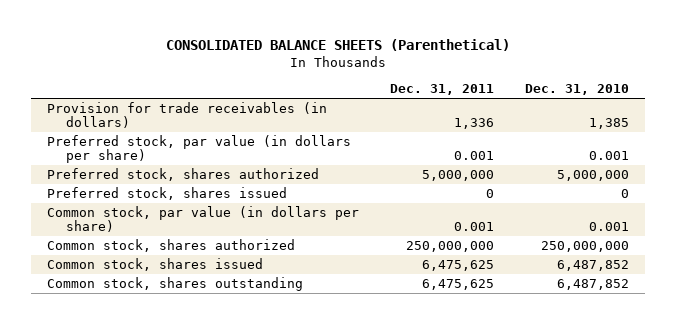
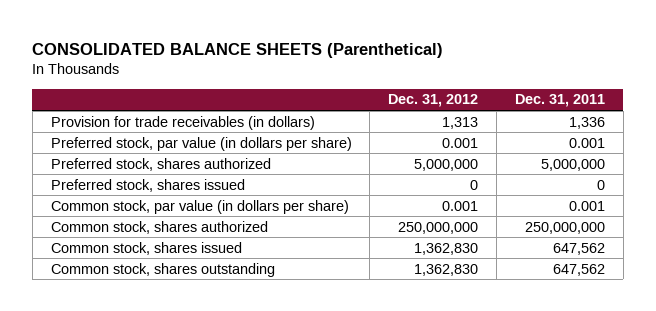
- | Dec. 31, 2011 | Dec. 31, 2010
+ | Dec. 31, 2012 | Dec. 31, 2011
- Common stock, shares issued | 6,475,625 | 6,487,852
- Common stock, shares outstanding | 6,475,625 | 6,487,852
+ Common stock, shares issued | 1,362,830 | 647,562
+ Common stock, shares outstanding | 1,362,830 | 647,562

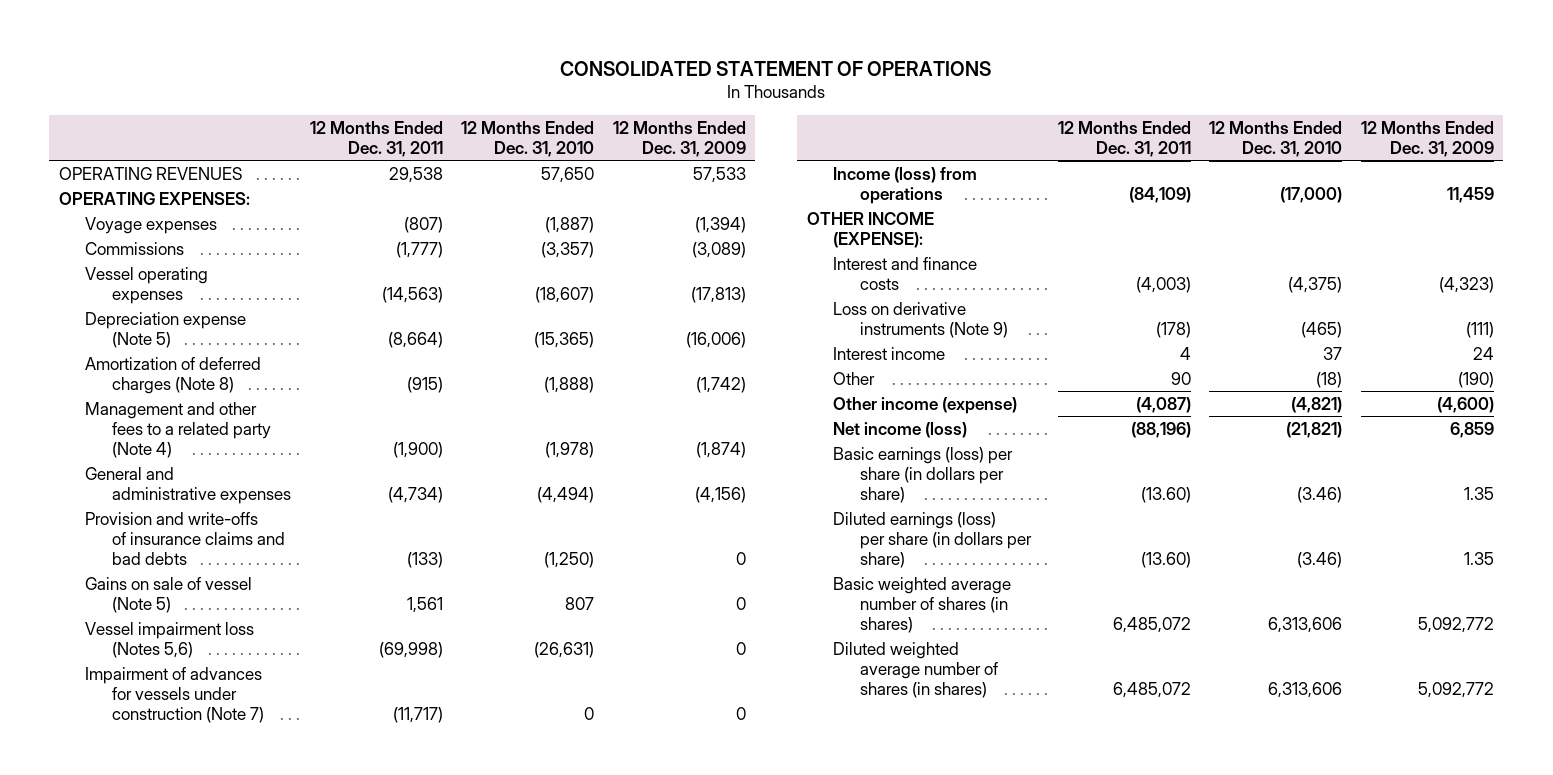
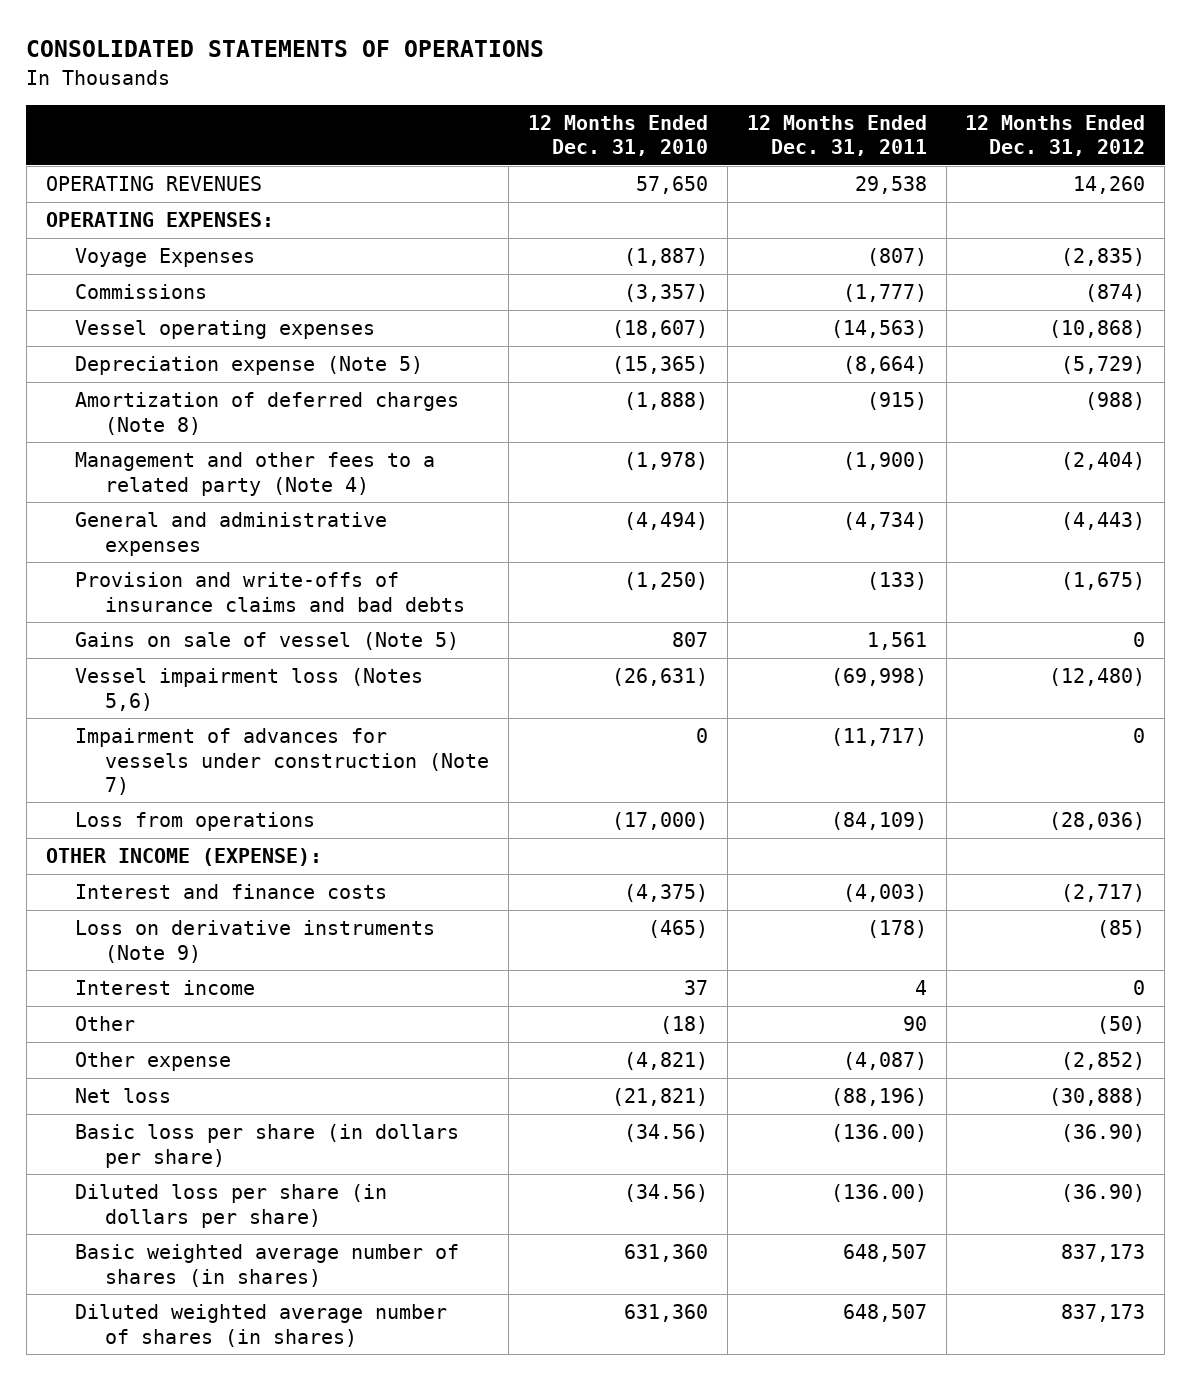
- CONSOLIDATED STATEMENT OF OPERATIONS
+ CONSOLIDATED STATEMENTS OF OPERATIONS
- | 12 Months Ended Dec. 31, 2011 | 12 Months Ended Dec. 31, 2010 | 12 Months Ended Dec. 31, 2009
+ | 12 Months Ended Dec. 31, 2010 | 12 Months Ended Dec. 31, 2011 | 12 Months Ended Dec. 31, 2012
- Voyage expenses | (807) | (1,887) | (1,394)
+ Voyage Expenses | (1,887) | (807) | (2,835)
- Income (loss) from operations | (84,109) | (17,000) | 11,459
+ Loss from operations | (17,000) | (84,109) | (28,036)
- Other income (expense) | (4,087) | (4,821) | (4,600)
- Net income (loss) | (88,196) | (21,821) | 6,859
- Basic earnings (loss) per share (in dollars per share) | (13.60) | (3.46) | 1.35
- Diluted earnings (loss) per share (in dollars per share) | (13.60) | (3.46) | 1.35
- Basic weighted average number of shares (in shares) | 6,485,072 | 6,313,606 | 5,092,772
- Diluted weighted average number of shares (in shares) | 6,485,072 | 6,313,606 | 5,092,772
+ Other expense | (4,821) | (4,087) | (2,852)
+ Net loss | (21,821) | (88,196) | (30,888)
+ Basic loss per share (in dollars per share) | (34.56) | (136.00) | (36.90)
+ Diluted loss per share (in dollars per share) | (34.56) | (136.00) | (36.90)
+ Basic weighted average number of shares (in shares) | 631,360 | 648,507 | 837,173
+ Diluted weighted average number of shares (in shares) | 631,360 | 648,507 | 837,173

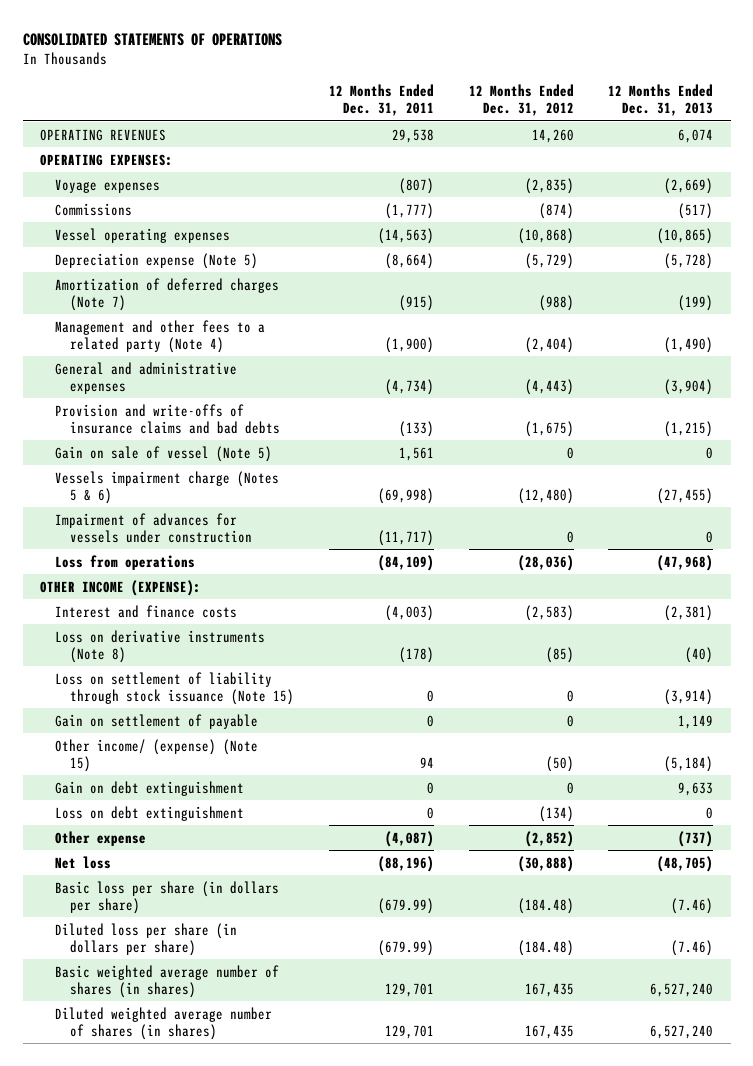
- | 12 Months Ended Dec. 31, 2010 | 12 Months Ended Dec. 31, 2011 | 12 Months Ended Dec. 31, 2012
+ | 12 Months Ended Dec. 31, 2011 | 12 Months Ended Dec. 31, 2012 | 12 Months Ended Dec. 31, 2013
- Voyage Expenses | (1,887) | (807) | (2,835)
+ Voyage expenses | (807) | (2,835) | (2,669)
- Amortization of deferred charges (Note 8) | (1,888) | (915) | (988)
+ Amortization of deferred charges (Note 7) | (915) | (988) | (199)
- Gains on sale of vessel (Note 5) | 807 | 1,561 | 0
- Vessel impairment loss (Notes 5,6) | (26,631) | (69,998) | (12,480)
- Impairment of advances for vessels under construction (Note 7) | 0 | (11,717) | 0
+ Gain on sale of vessel (Note 5) | 1,561 | 0 | 0
+ Vessels impairment charge (Notes 5 & 6) | (69,998) | (12,480) | (27,455)
+ Impairment of advances for vessels under construction | (11,717) | 0 | 0
- Interest and finance costs | (4,375) | (4,003) | (2,717)
- Loss on derivative instruments (Note 9) | (465) | (178) | (85)
- Interest income | 37 | 4 | 0
- Other | (18) | 90 | (50)
+ Interest and finance costs | (4,003) | (2,583) | (2,381)
+ Loss on derivative instruments (Note 8) | (178) | (85) | (40)
+ Loss on settlement of liability through stock issuance (Note 15) | 0 | 0 | (3,914)
+ Gain on settlement of payable | 0 | 0 | 1,149
+ Other income/ (expense) (Note 15) | 94 | (50) | (5,184)
+ Gain on debt extinguishment | 0 | 0 | 9,633
+ Loss on debt extinguishment | 0 | (134) | 0
- Basic loss per share (in dollars per share) | (34.56) | (136.00) | (36.90)
- Diluted loss per share (in dollars per share) | (34.56) | (136.00) | (36.90)
- Basic weighted average number of shares (in shares) | 631,360 | 648,507 | 837,173
- Diluted weighted average number of shares (in shares) | 631,360 | 648,507 | 837,173
+ Basic loss per share (in dollars per share) | (679.99) | (184.48) | (7.46)
+ Diluted loss per share (in dollars per share) | (679.99) | (184.48) | (7.46)
+ Basic weighted average number of shares (in shares) | 129,701 | 167,435 | 6,527,240
+ Diluted weighted average number of shares (in shares) | 129,701 | 167,435 | 6,527,240

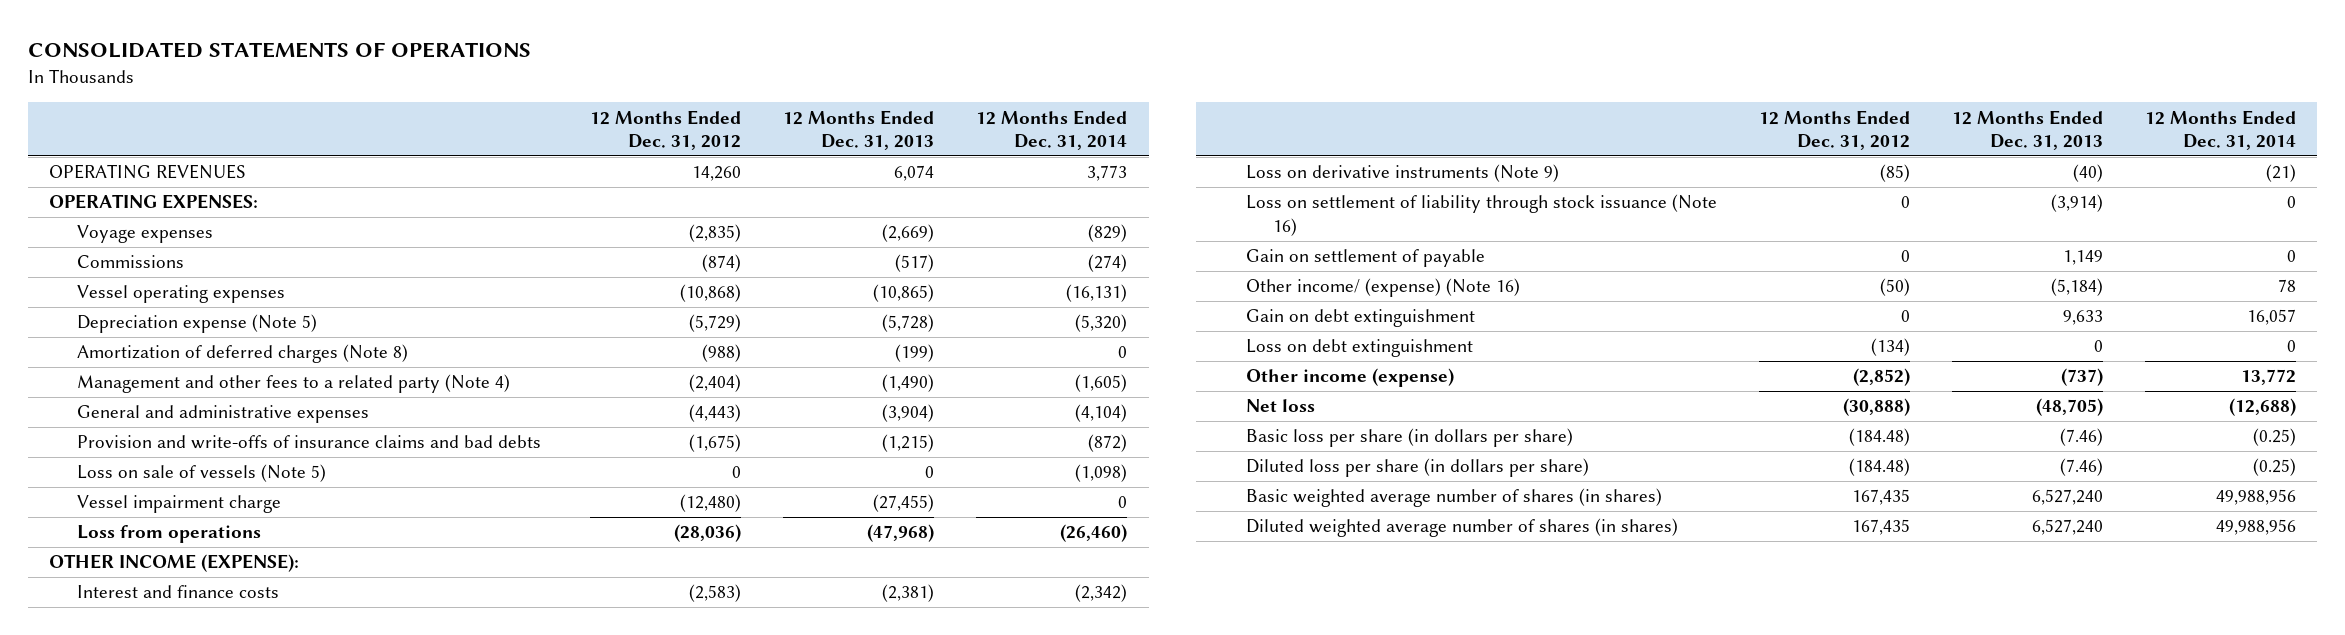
- | 12 Months Ended Dec. 31, 2011 | 12 Months Ended Dec. 31, 2012 | 12 Months Ended Dec. 31, 2013
+ | 12 Months Ended Dec. 31, 2012 | 12 Months Ended Dec. 31, 2013 | 12 Months Ended Dec. 31, 2014
- Amortization of deferred charges (Note 7) | (915) | (988) | (199)
+ Amortization of deferred charges (Note 8) | (988) | (199) | 0
- Gain on sale of vessel (Note 5) | 1,561 | 0 | 0
- Vessels impairment charge (Notes 5 & 6) | (69,998) | (12,480) | (27,455)
- Impairment of advances for vessels under construction | (11,717) | 0 | 0
+ Loss on sale of vessels (Note 5) | 0 | 0 | (1,098)
+ Vessel impairment charge | (12,480) | (27,455) | 0
- Loss on derivative instruments (Note 8) | (178) | (85) | (40)
- Loss on settlement of liability through stock issuance (Note 15) | 0 | 0 | (3,914)
+ Loss on derivative instruments (Note 9) | (85) | (40) | (21)
+ Loss on settlement of liability through stock issuance (Note 16) | 0 | (3,914) | 0
- Other income/ (expense) (Note 15) | 94 | (50) | (5,184)
+ Other income/ (expense) (Note 16) | (50) | (5,184) | 78
- Other expense | (4,087) | (2,852) | (737)
+ Other income (expense) | (2,852) | (737) | 13,772

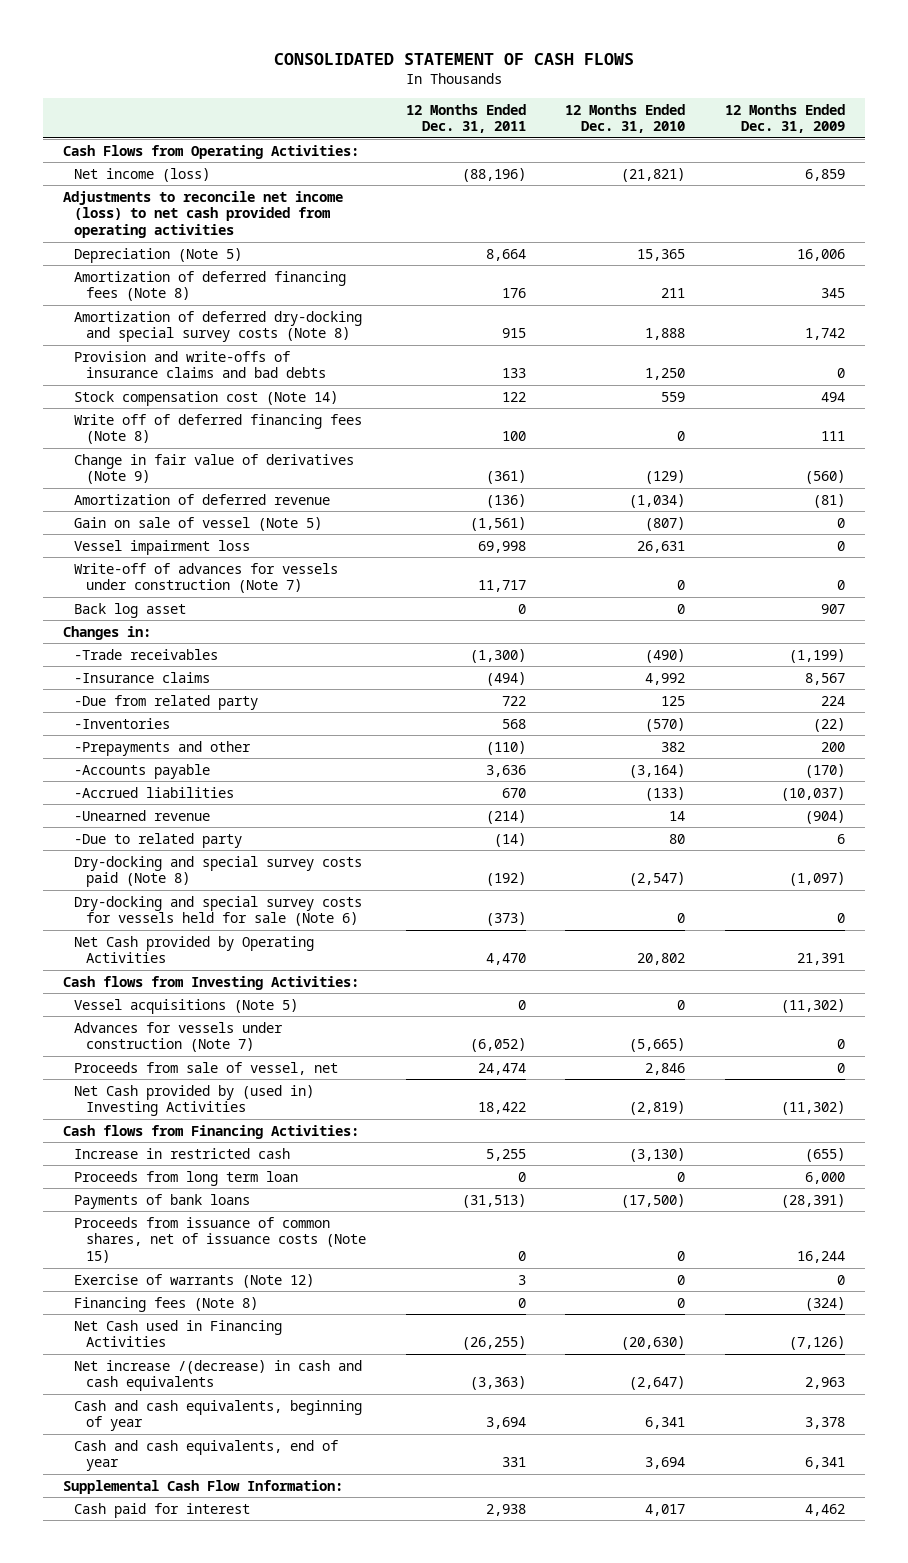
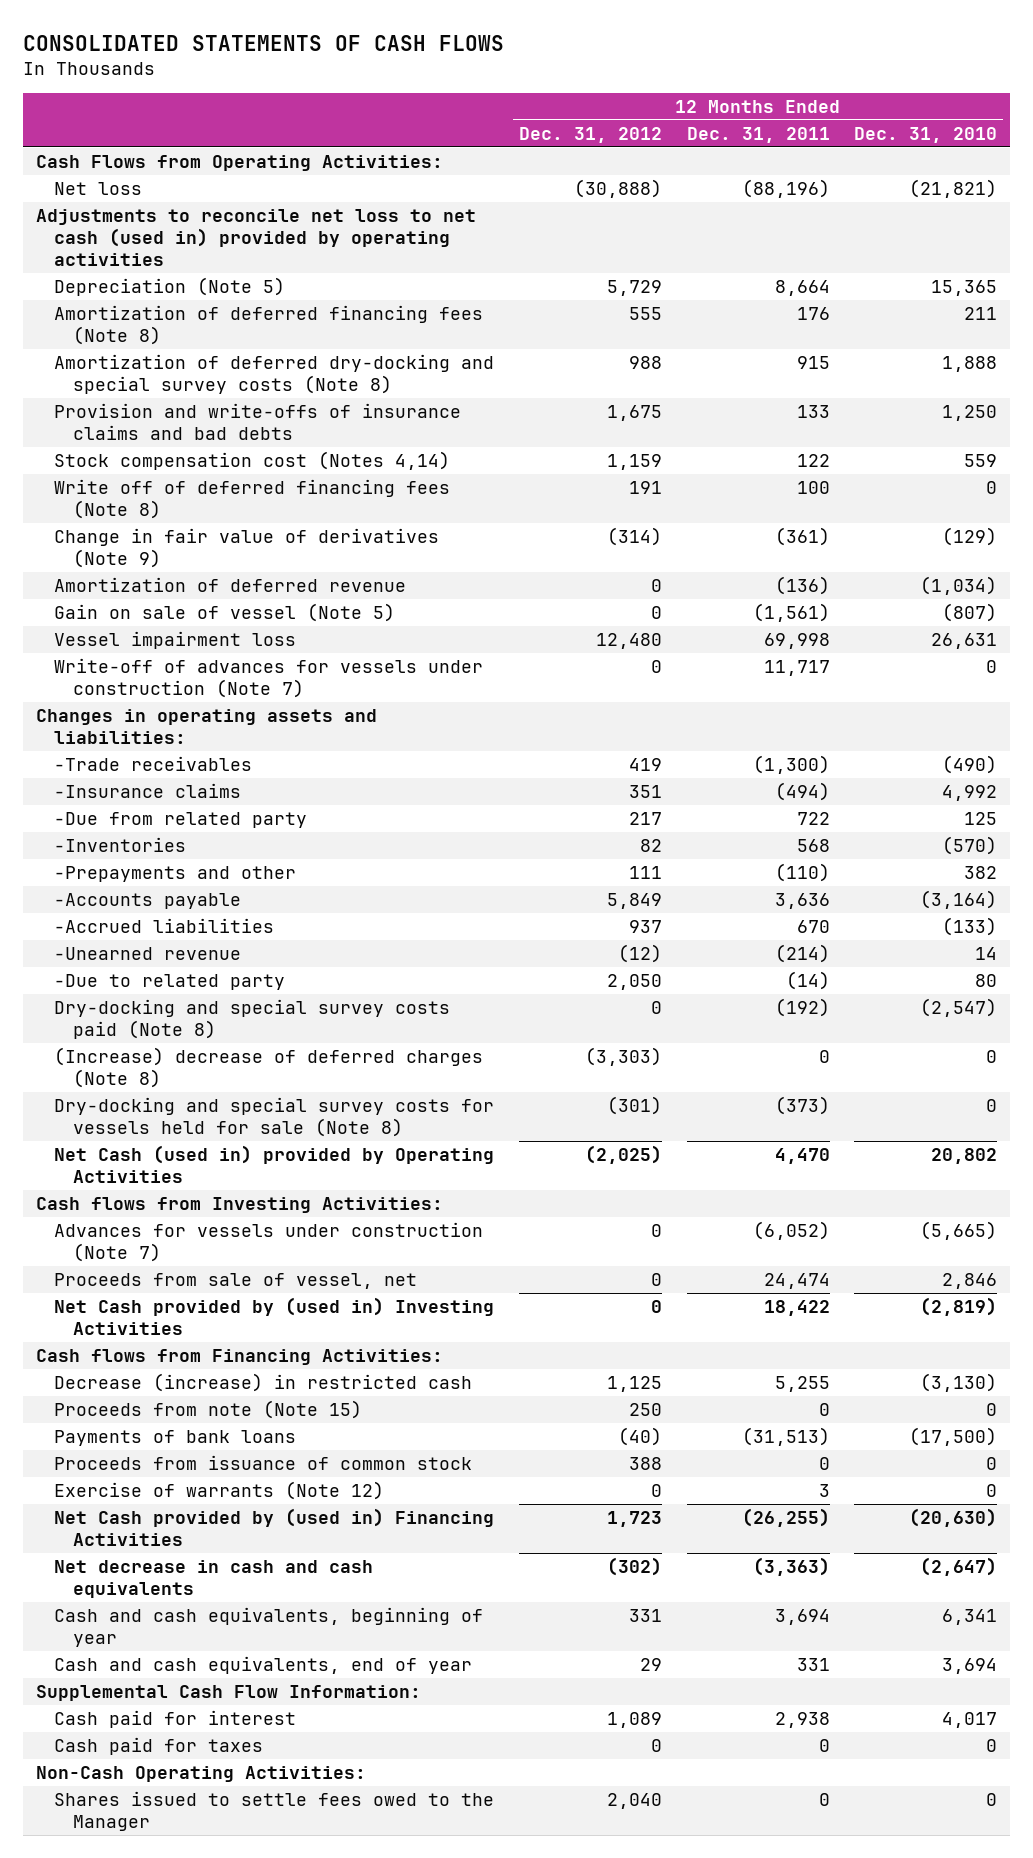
- CONSOLIDATED STATEMENT OF CASH FLOWS
+ CONSOLIDATED STATEMENTS OF CASH FLOWS
- | 12 Months Ended Dec. 31, 2011 | 12 Months Ended Dec. 31, 2010 | 12 Months Ended Dec. 31, 2009
+ | 12 Months Ended Dec. 31, 2012 | 12 Months Ended Dec. 31, 2011 | 12 Months Ended Dec. 31, 2010
- Net income (loss) | (88,196) | (21,821) | 6,859
- Adjustments to reconcile net income (loss) to net cash provided from operating activities
+ Net loss | (30,888) | (88,196) | (21,821)
+ Adjustments to reconcile net loss to net cash (used in) provided by operating activities
- Stock compensation cost (Note 14) | 122 | 559 | 494
+ Stock compensation cost (Notes 4,14) | 1,159 | 122 | 559
- Back log asset | 0 | 0 | 907
- Changes in:
+ Changes in operating assets and liabilities:
- Dry-docking and special survey costs for vessels held for sale (Note 6) | (373) | 0 | 0
- Net Cash provided by Operating Activities | 4,470 | 20,802 | 21,391
+ (Increase) decrease of deferred charges (Note 8) | (3,303) | 0 | 0
+ Dry-docking and special survey costs for vessels held for sale (Note 8) | (301) | (373) | 0
+ Net Cash (used in) provided by Operating Activities | (2,025) | 4,470 | 20,802
- Vessel acquisitions (Note 5) | 0 | 0 | (11,302)
- Increase in restricted cash | 5,255 | (3,130) | (655)
- Proceeds from long term loan | 0 | 0 | 6,000
+ Decrease (increase) in restricted cash | 1,125 | 5,255 | (3,130)
+ Proceeds from note (Note 15) | 250 | 0 | 0
- Proceeds from issuance of common shares, net of issuance costs (Note 15) | 0 | 0 | 16,244
+ Proceeds from issuance of common stock | 388 | 0 | 0
- Financing fees (Note 8) | 0 | 0 | (324)
- Net Cash used in Financing Activities | (26,255) | (20,630) | (7,126)
- Net increase /(decrease) in cash and cash equivalents | (3,363) | (2,647) | 2,963
+ Net Cash provided by (used in) Financing Activities | 1,723 | (26,255) | (20,630)
+ Net decrease in cash and cash equivalents | (302) | (3,363) | (2,647)
+ Cash paid for taxes | 0 | 0 | 0
+ Non-Cash Operating Activities:
+ Shares issued to settle fees owed to the Manager | 2,040 | 0 | 0

